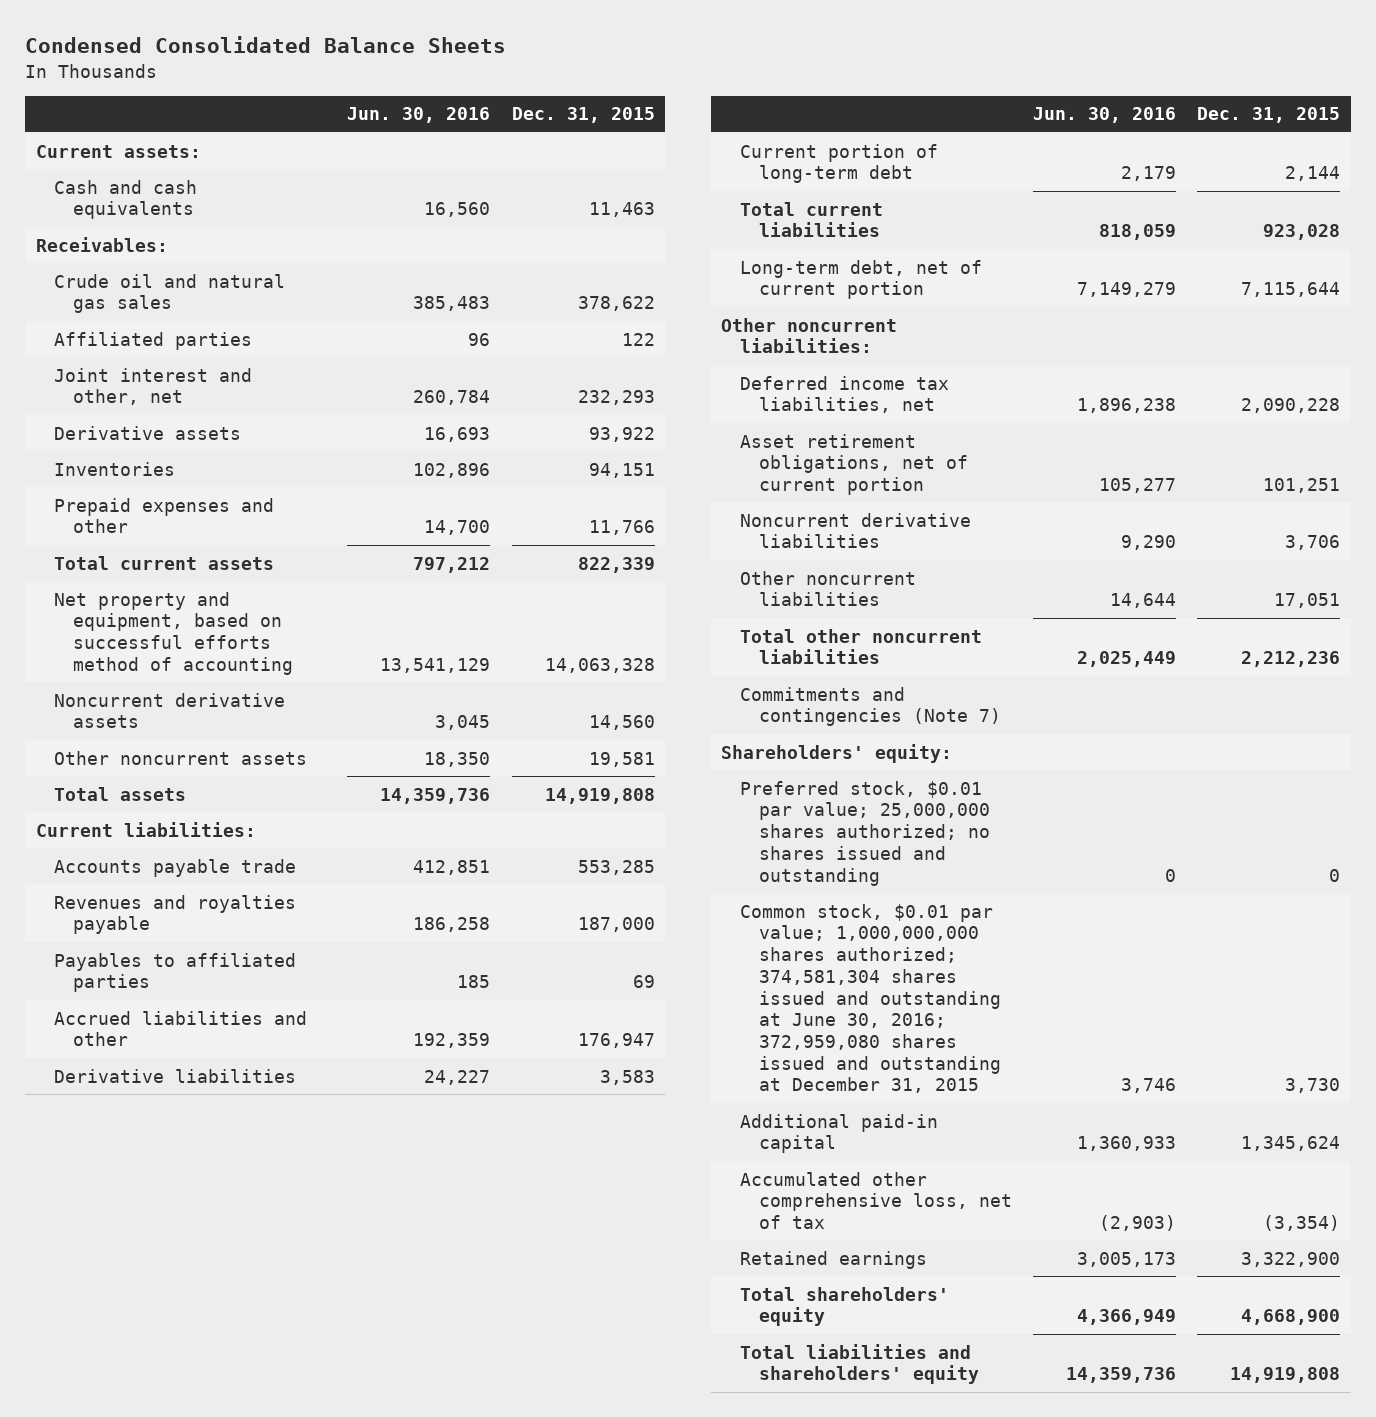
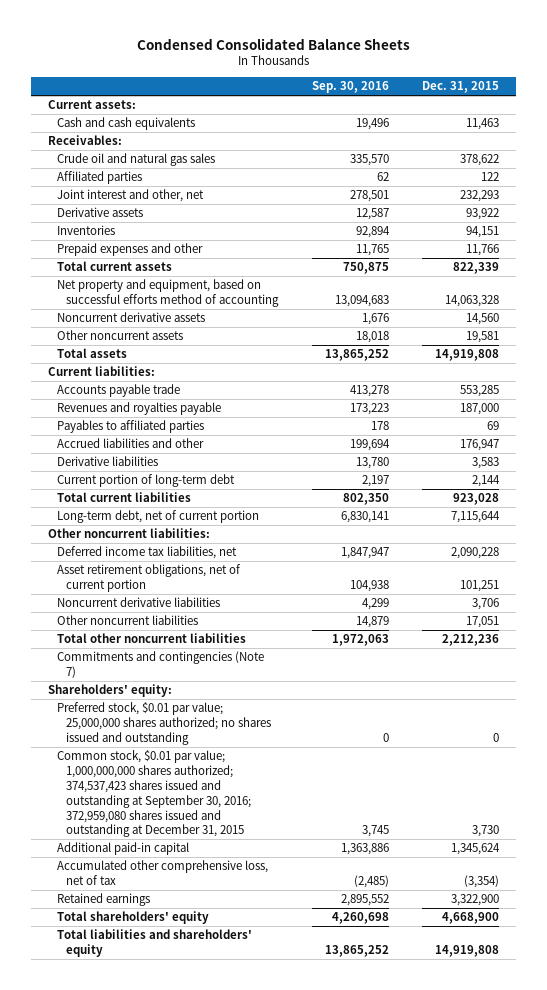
- | Jun. 30, 2016 | Dec. 31, 2015
+ | Sep. 30, 2016 | Dec. 31, 2015
- Common stock, $0.01 par value; 1,000,000,000 shares authorized; 374,581,304 shares issued and outstanding at June 30, 2016; 372,959,080 shares issued and outstanding at December 31, 2015 | 3,746 | 3,730
+ Common stock, $0.01 par value; 1,000,000,000 shares authorized; 374,537,423 shares issued and outstanding at September 30, 2016; 372,959,080 shares issued and outstanding at December 31, 2015 | 3,745 | 3,730

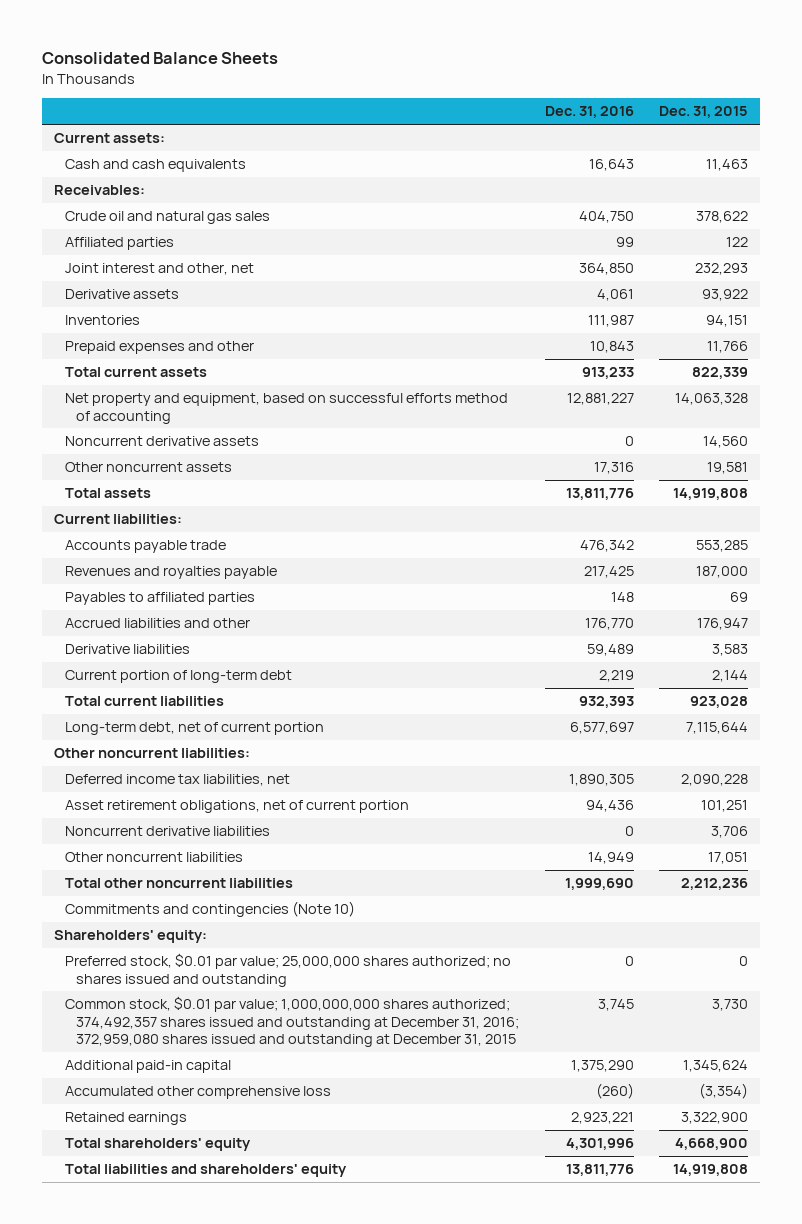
- Condensed Consolidated Balance Sheets
+ Consolidated Balance Sheets
- | Sep. 30, 2016 | Dec. 31, 2015
+ | Dec. 31, 2016 | Dec. 31, 2015
- Commitments and contingencies (Note 7)
+ Commitments and contingencies (Note 10)
- Common stock, $0.01 par value; 1,000,000,000 shares authorized; 374,537,423 shares issued and outstanding at September 30, 2016; 372,959,080 shares issued and outstanding at December 31, 2015 | 3,745 | 3,730
+ Common stock, $0.01 par value; 1,000,000,000 shares authorized; 374,492,357 shares issued and outstanding at December 31, 2016; 372,959,080 shares issued and outstanding at December 31, 2015 | 3,745 | 3,730
- Accumulated other comprehensive loss, net of tax | (2,485) | (3,354)
+ Accumulated other comprehensive loss | (260) | (3,354)

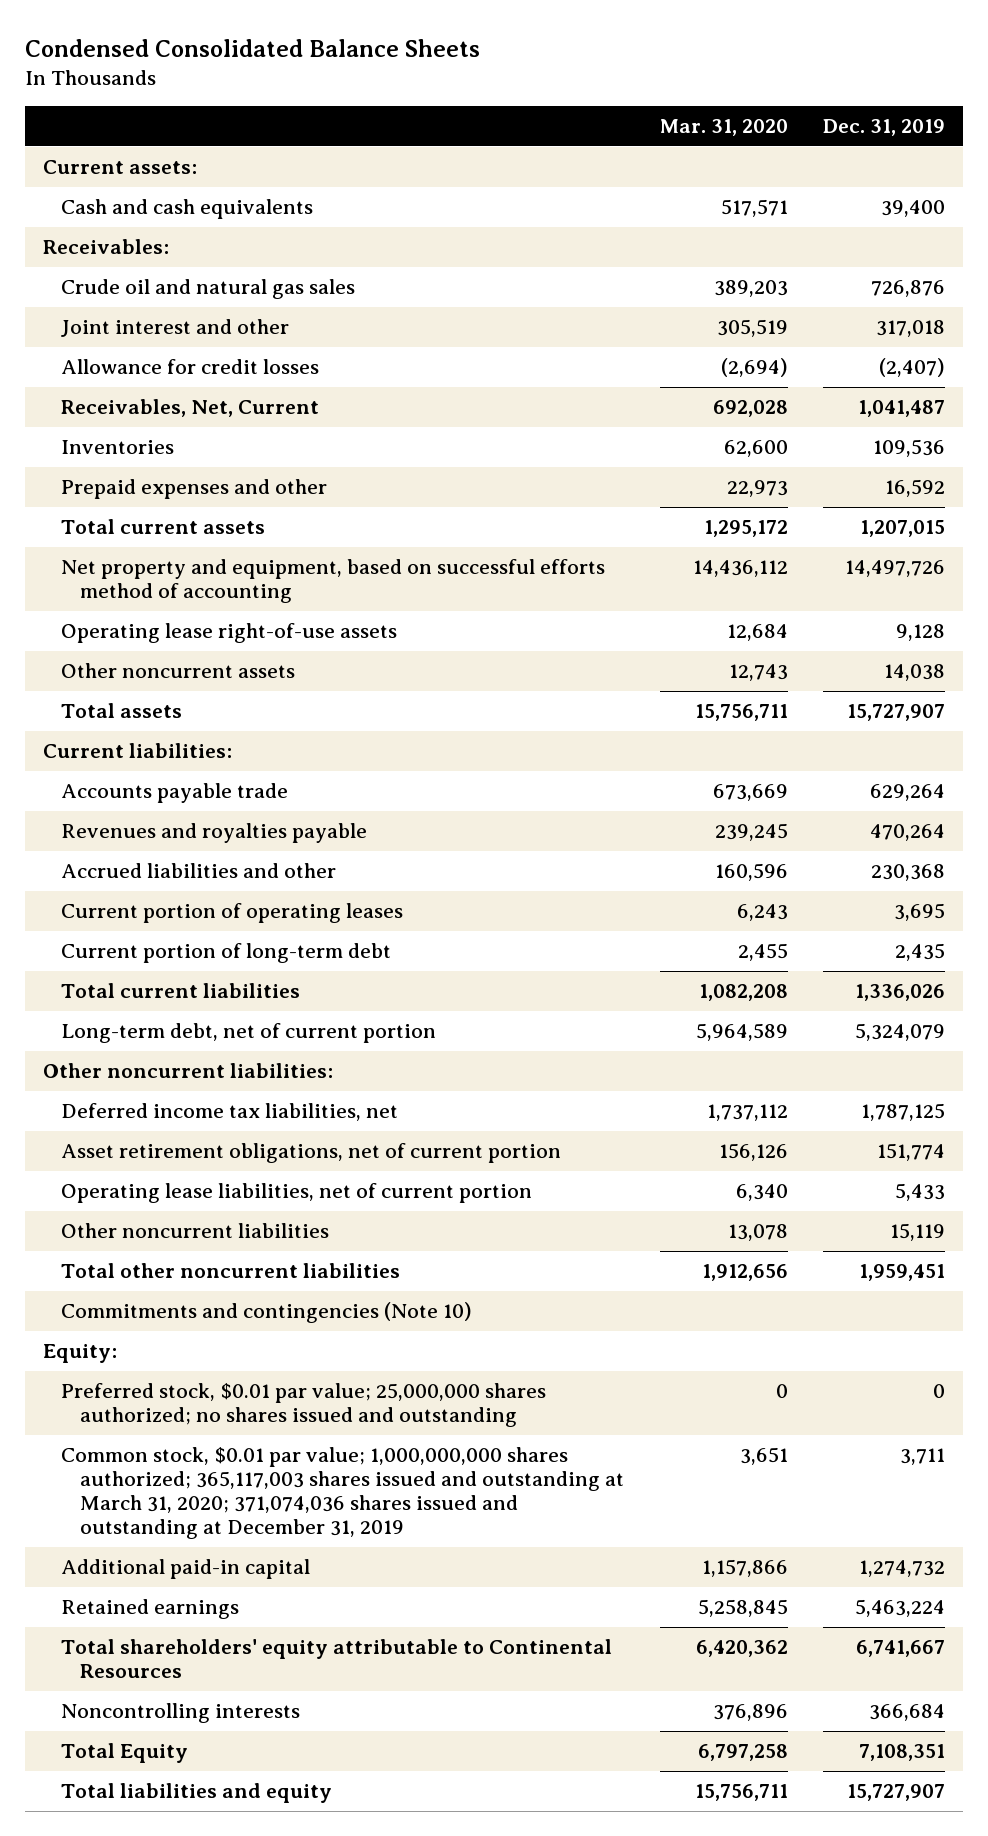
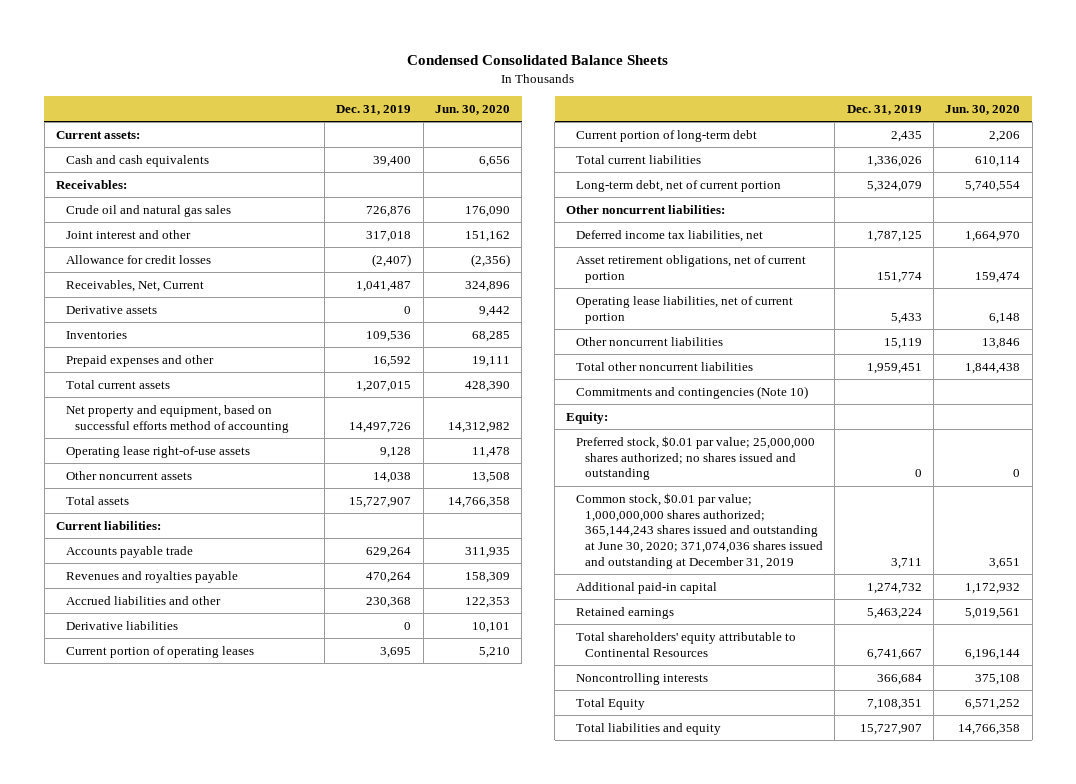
- | Mar. 31, 2020 | Dec. 31, 2019
+ | Dec. 31, 2019 | Jun. 30, 2020
+ Derivative assets | 0 | 9,442
+ Derivative liabilities | 0 | 10,101
- Common stock, $0.01 par value; 1,000,000,000 shares authorized; 365,117,003 shares issued and outstanding at March 31, 2020; 371,074,036 shares issued and outstanding at December 31, 2019 | 3,651 | 3,711
+ Common stock, $0.01 par value; 1,000,000,000 shares authorized; 365,144,243 shares issued and outstanding at June 30, 2020; 371,074,036 shares issued and outstanding at December 31, 2019 | 3,711 | 3,651

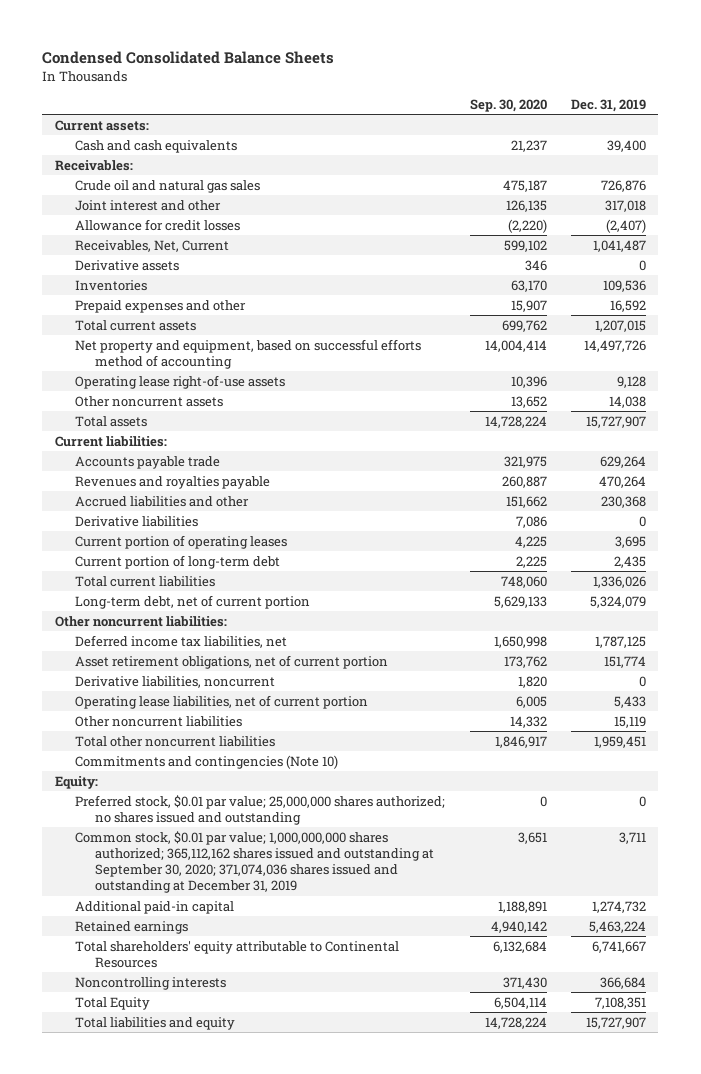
- | Dec. 31, 2019 | Jun. 30, 2020
+ | Sep. 30, 2020 | Dec. 31, 2019
+ Derivative liabilities, noncurrent | 1,820 | 0
- Common stock, $0.01 par value; 1,000,000,000 shares authorized; 365,144,243 shares issued and outstanding at June 30, 2020; 371,074,036 shares issued and outstanding at December 31, 2019 | 3,711 | 3,651
+ Common stock, $0.01 par value; 1,000,000,000 shares authorized; 365,112,162 shares issued and outstanding at September 30, 2020; 371,074,036 shares issued and outstanding at December 31, 2019 | 3,651 | 3,711

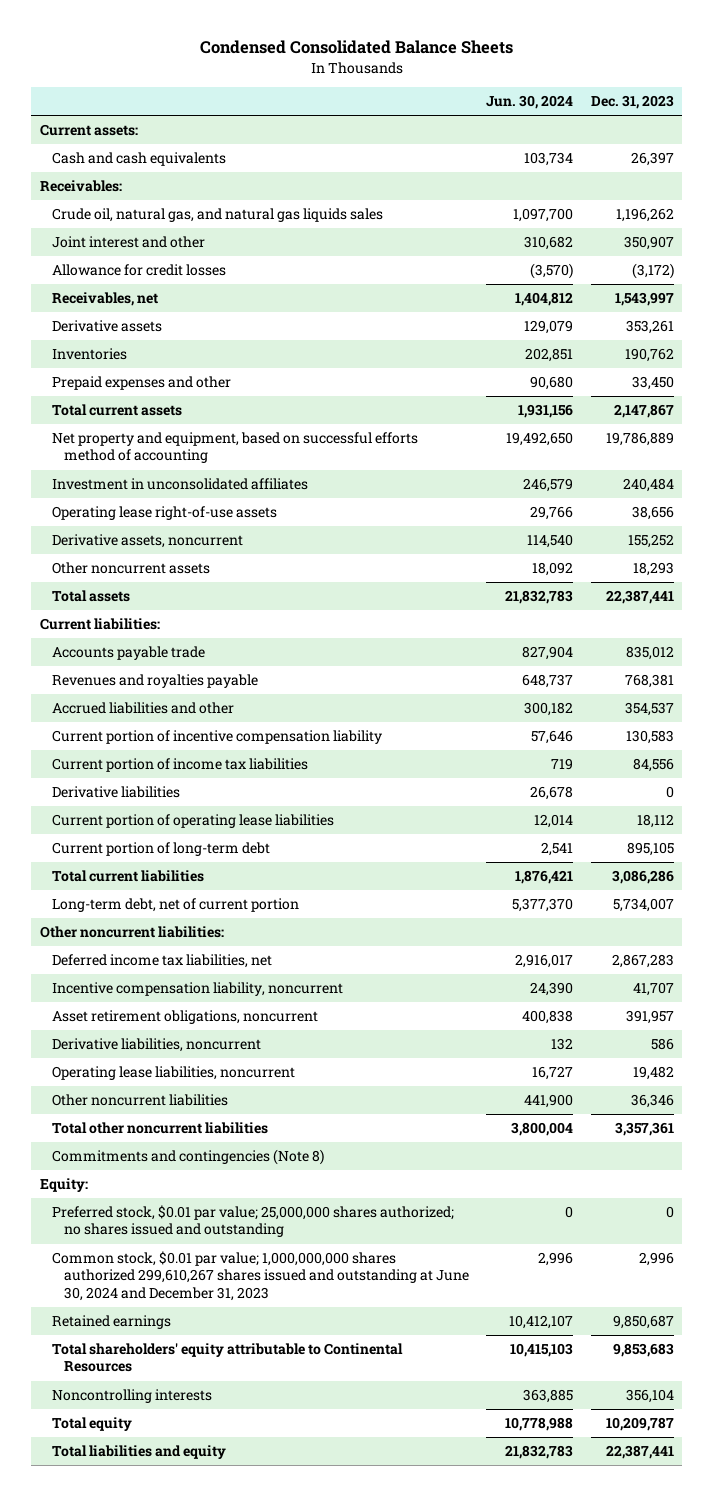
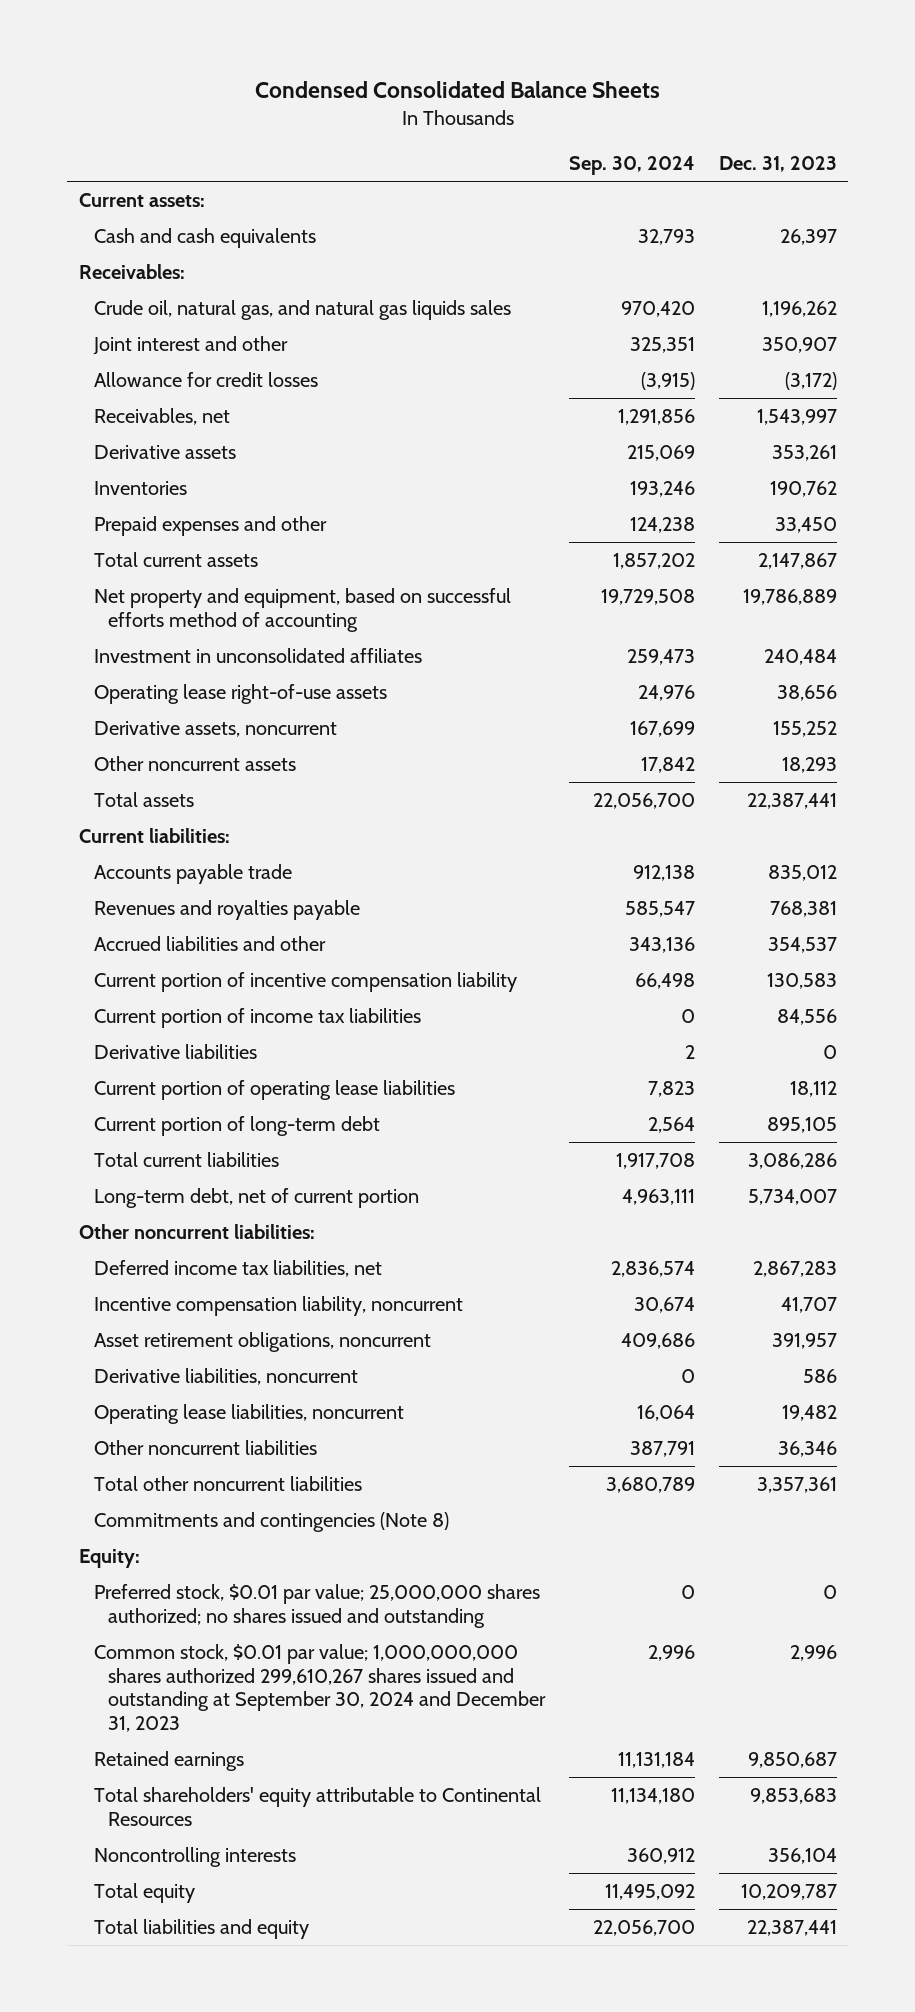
- | Jun. 30, 2024 | Dec. 31, 2023
+ | Sep. 30, 2024 | Dec. 31, 2023
- Common stock, $0.01 par value; 1,000,000,000 shares authorized 299,610,267 shares issued and outstanding at June 30, 2024 and December 31, 2023 | 2,996 | 2,996
+ Common stock, $0.01 par value; 1,000,000,000 shares authorized 299,610,267 shares issued and outstanding at September 30, 2024 and December 31, 2023 | 2,996 | 2,996

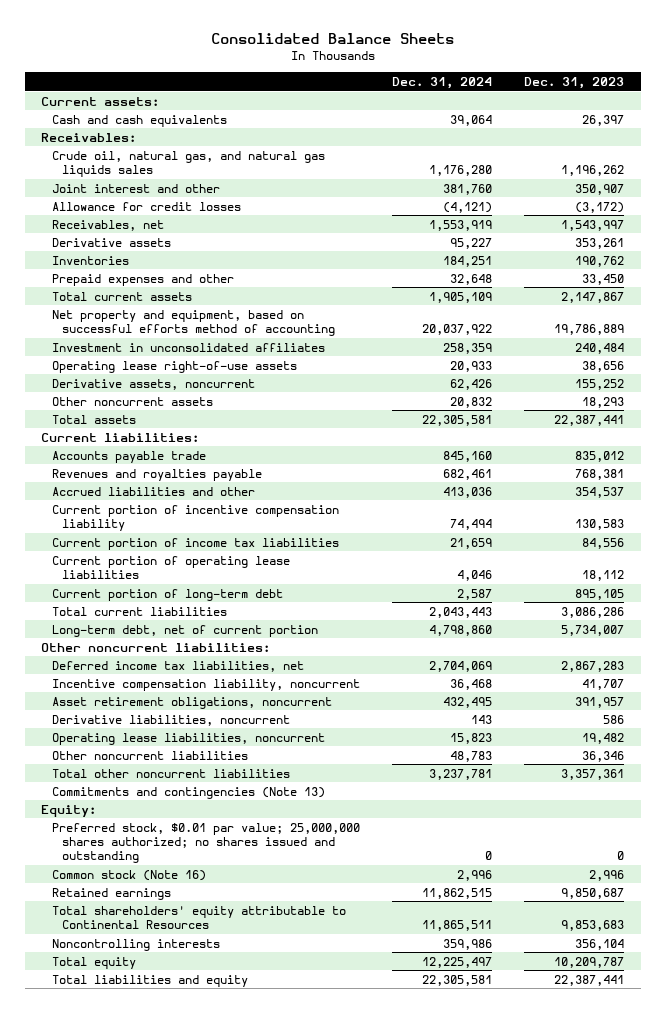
- Condensed Consolidated Balance Sheets
+ Consolidated Balance Sheets
- | Sep. 30, 2024 | Dec. 31, 2023
+ | Dec. 31, 2024 | Dec. 31, 2023
- Derivative liabilities | 2 | 0
- Commitments and contingencies (Note 8)
+ Commitments and contingencies (Note 13)
- Common stock, $0.01 par value; 1,000,000,000 shares authorized 299,610,267 shares issued and outstanding at September 30, 2024 and December 31, 2023 | 2,996 | 2,996
+ Common stock (Note 16) | 2,996 | 2,996

